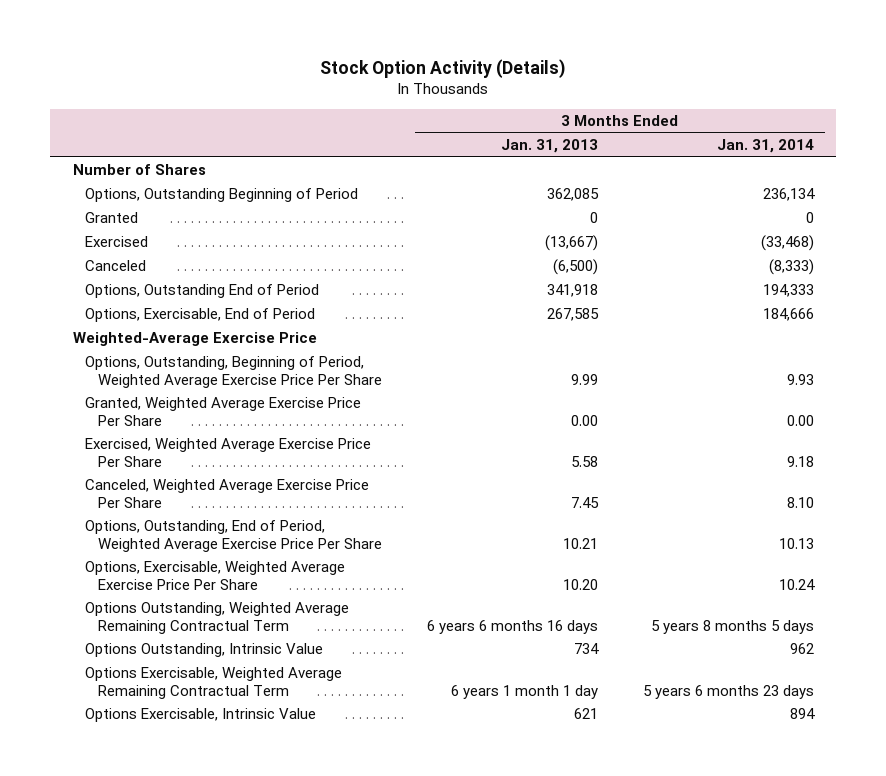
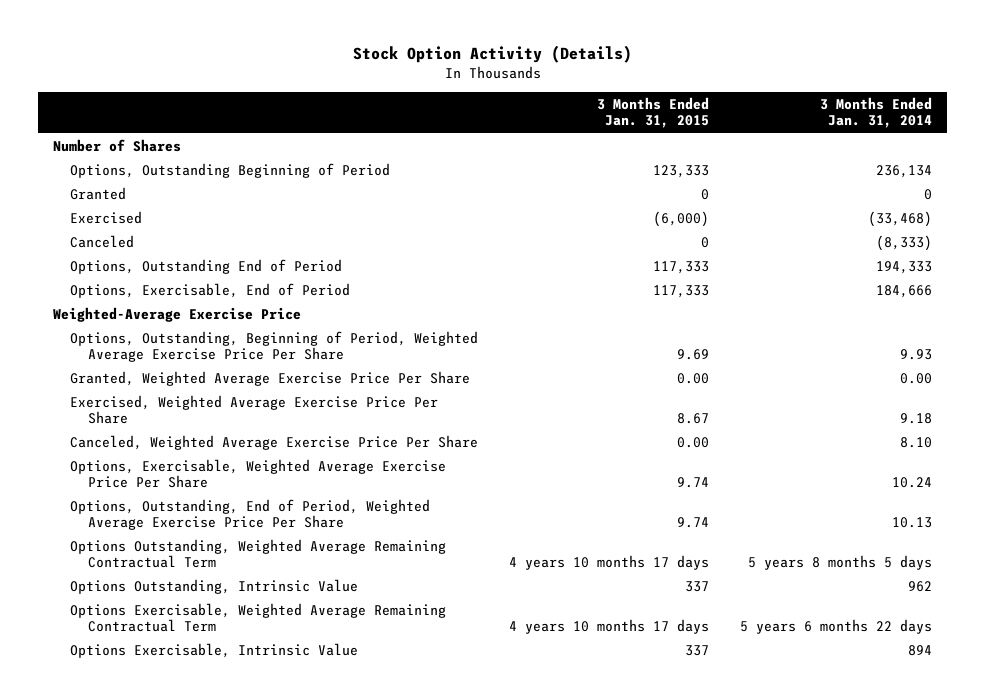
- | 3 Months Ended Jan. 31, 2013 | 3 Months Ended Jan. 31, 2014
+ | 3 Months Ended Jan. 31, 2015 | 3 Months Ended Jan. 31, 2014
moved down: Options, Outstanding, End of Period, Weighted Average Exercise Price Per Share | 9.74 | 10.13
- Options Exercisable, Weighted Average Remaining Contractual Term | 6 years 1 month 1 day | 5 years 6 months 23 days
+ Options Exercisable, Weighted Average Remaining Contractual Term | 4 years 10 months 17 days | 5 years 6 months 22 days

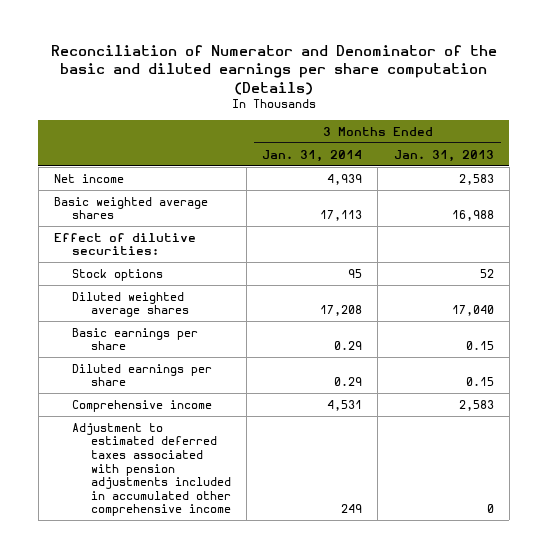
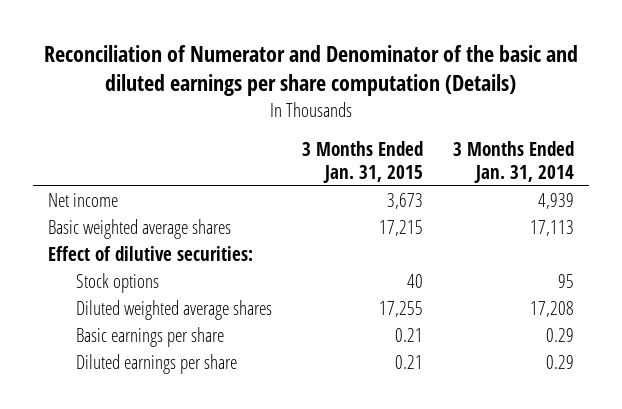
- | 3 Months Ended Jan. 31, 2014 | 3 Months Ended Jan. 31, 2013
+ | 3 Months Ended Jan. 31, 2015 | 3 Months Ended Jan. 31, 2014
- Comprehensive income | 4,531 | 2,583
- Adjustment to estimated deferred taxes associated with pension adjustments included in accumulated other comprehensive income | 249 | 0

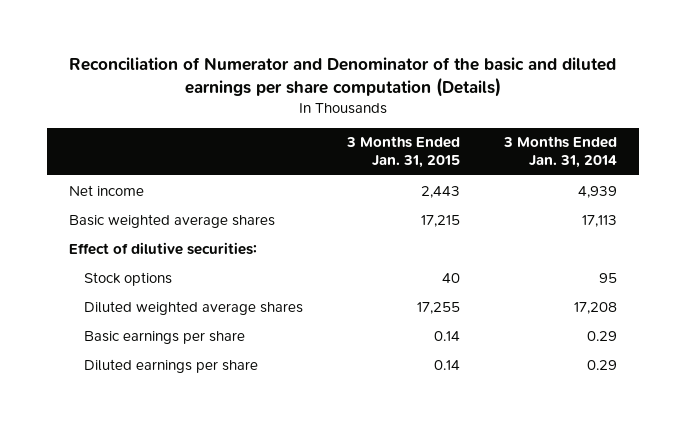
- Net income | 3,673 | 4,939
+ Net income | 2,443 | 4,939
- Basic earnings per share | 0.21 | 0.29
- Diluted earnings per share | 0.21 | 0.29
+ Basic earnings per share | 0.14 | 0.29
+ Diluted earnings per share | 0.14 | 0.29

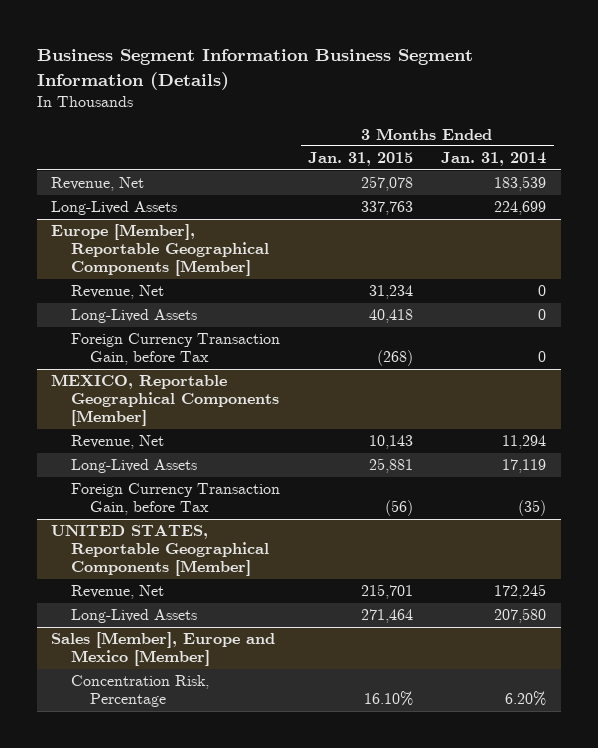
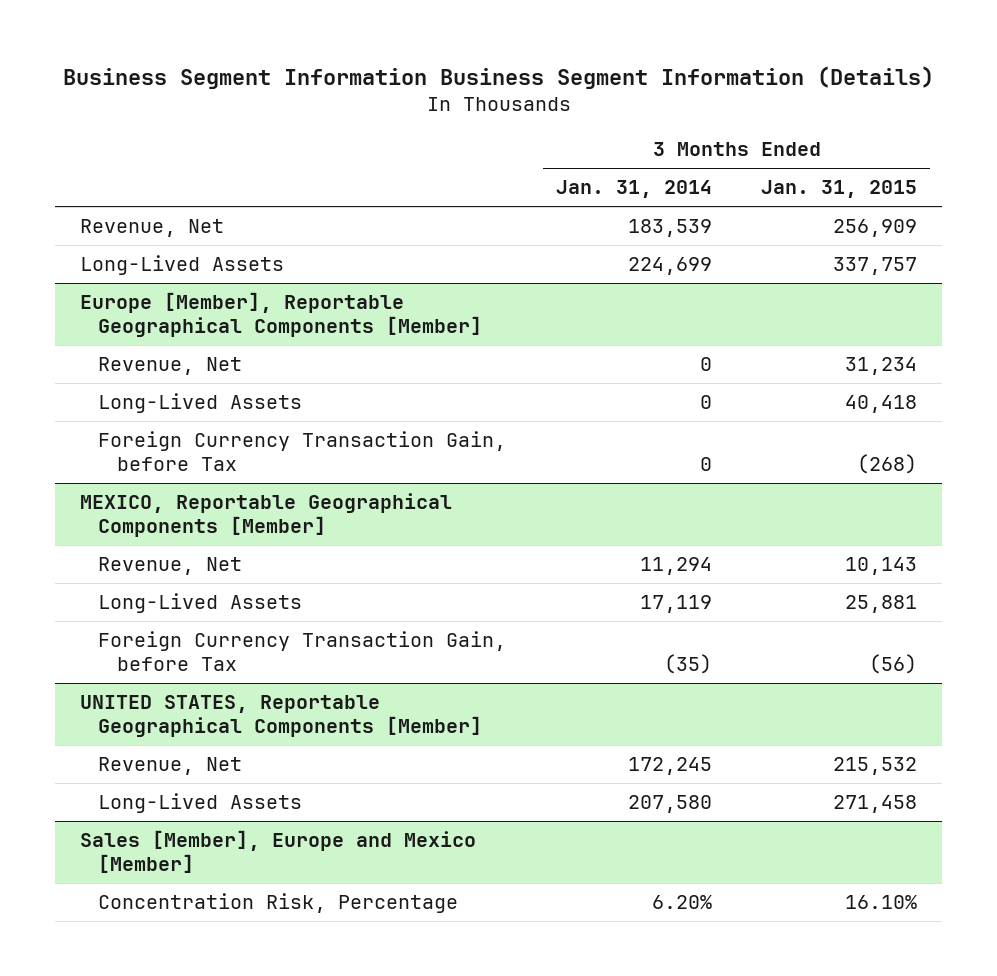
- | 3 Months Ended Jan. 31, 2015 | 3 Months Ended Jan. 31, 2014
+ | 3 Months Ended Jan. 31, 2014 | 3 Months Ended Jan. 31, 2015
- Revenue, Net | 257,078 | 183,539
- Long-Lived Assets | 337,763 | 224,699
+ Revenue, Net | 183,539 | 256,909
+ Long-Lived Assets | 224,699 | 337,757
@ UNITED STATES, Reportable Geographical Components [Member]
- Revenue, Net | 215,701 | 172,245
- Long-Lived Assets | 271,464 | 207,580
+ Revenue, Net | 172,245 | 215,532
+ Long-Lived Assets | 207,580 | 271,458

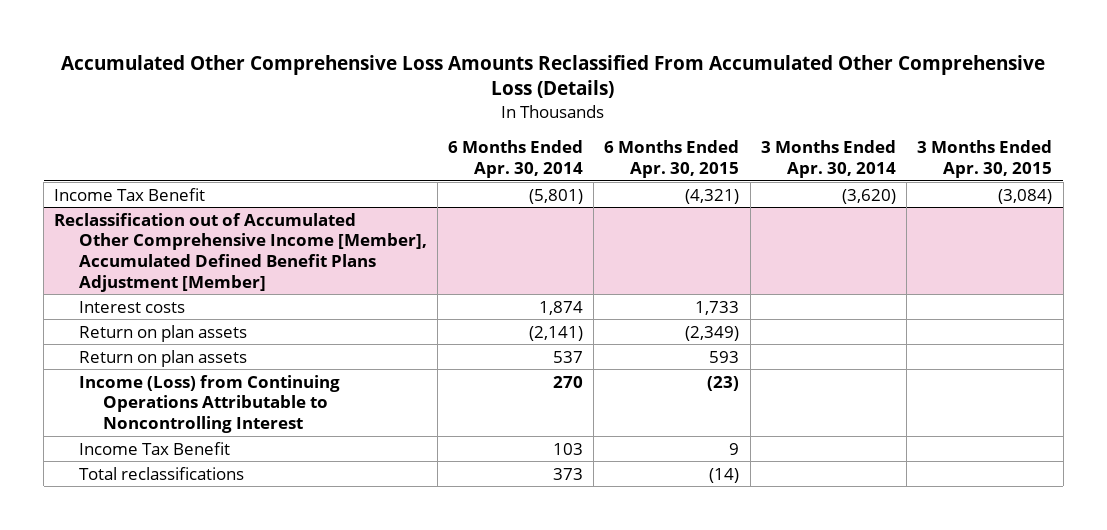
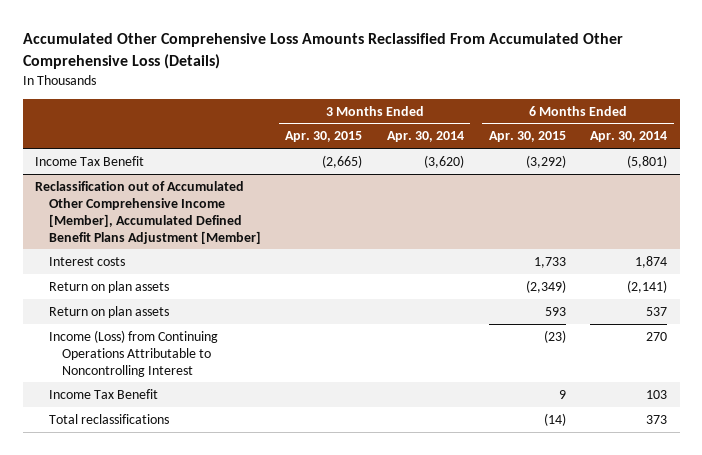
- | 6 Months Ended Apr. 30, 2014 | 6 Months Ended Apr. 30, 2015 | 3 Months Ended Apr. 30, 2014 | 3 Months Ended Apr. 30, 2015
+ | 3 Months Ended Apr. 30, 2015 | 3 Months Ended Apr. 30, 2014 | 6 Months Ended Apr. 30, 2015 | 6 Months Ended Apr. 30, 2014
- Income Tax Benefit | (5,801) | (4,321) | (3,620) | (3,084)
+ Income Tax Benefit | (2,665) | (3,620) | (3,292) | (5,801)

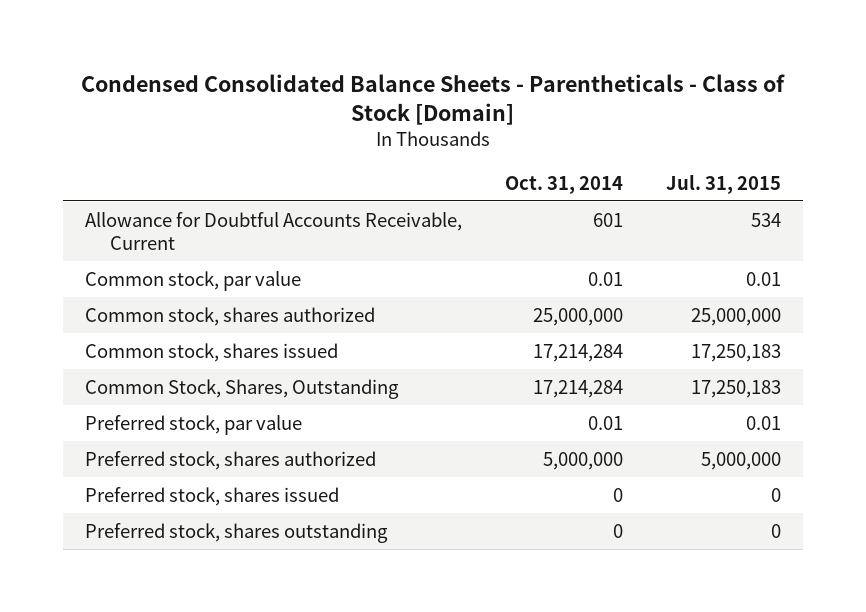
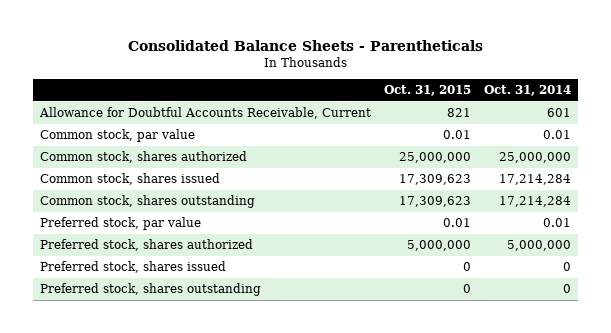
- Condensed Consolidated Balance Sheets - Parentheticals - Class of Stock [Domain]
+ Consolidated Balance Sheets - Parentheticals
- | Oct. 31, 2014 | Jul. 31, 2015
+ | Oct. 31, 2015 | Oct. 31, 2014
- Common Stock, Shares, Outstanding | 17,214,284 | 17,250,183
+ Common stock, shares outstanding | 17,309,623 | 17,214,284

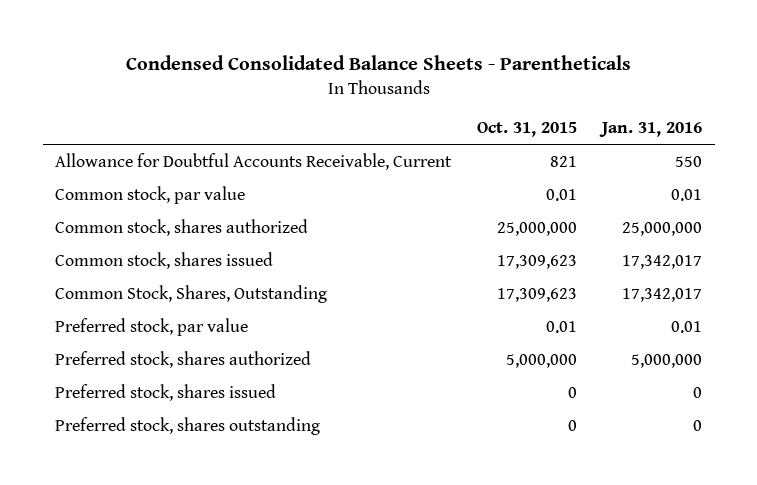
- Consolidated Balance Sheets - Parentheticals
+ Condensed Consolidated Balance Sheets - Parentheticals
- | Oct. 31, 2015 | Oct. 31, 2014
+ | Oct. 31, 2015 | Jan. 31, 2016
- Common stock, shares outstanding | 17,309,623 | 17,214,284
+ Common Stock, Shares, Outstanding | 17,309,623 | 17,342,017

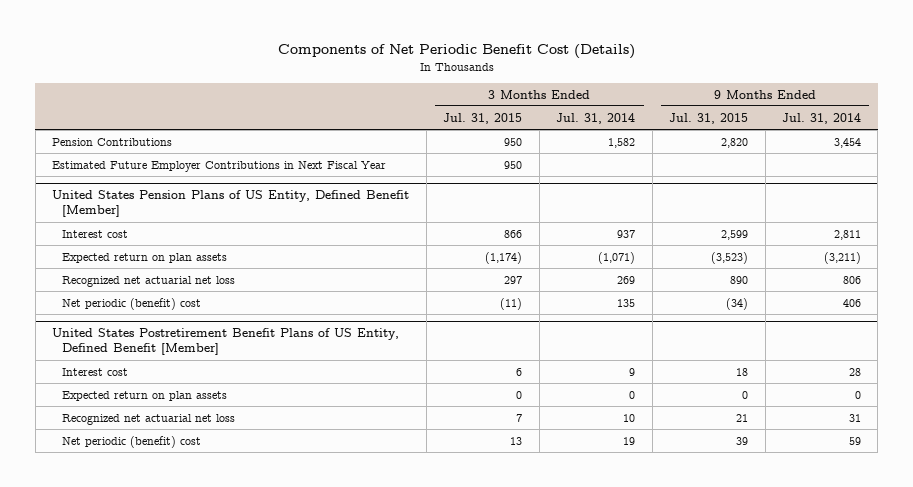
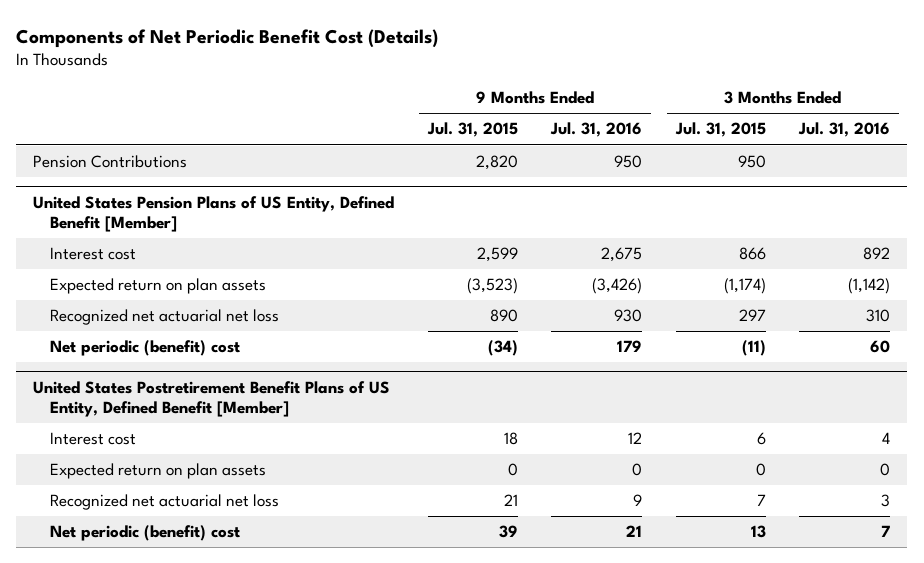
- | 3 Months Ended Jul. 31, 2015 | 3 Months Ended Jul. 31, 2014 | 9 Months Ended Jul. 31, 2015 | 9 Months Ended Jul. 31, 2014
+ | 9 Months Ended Jul. 31, 2015 | 9 Months Ended Jul. 31, 2016 | 3 Months Ended Jul. 31, 2015 | 3 Months Ended Jul. 31, 2016
- Estimated Future Employer Contributions in Next Fiscal Year | 950 | | |

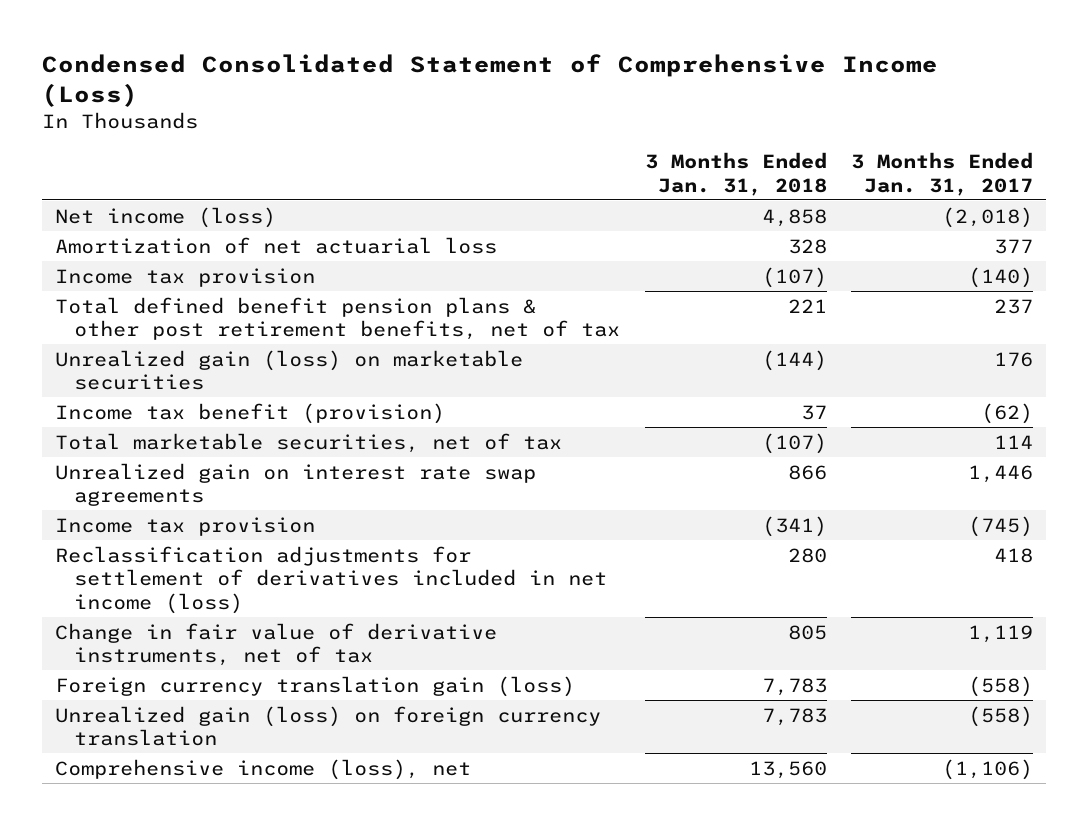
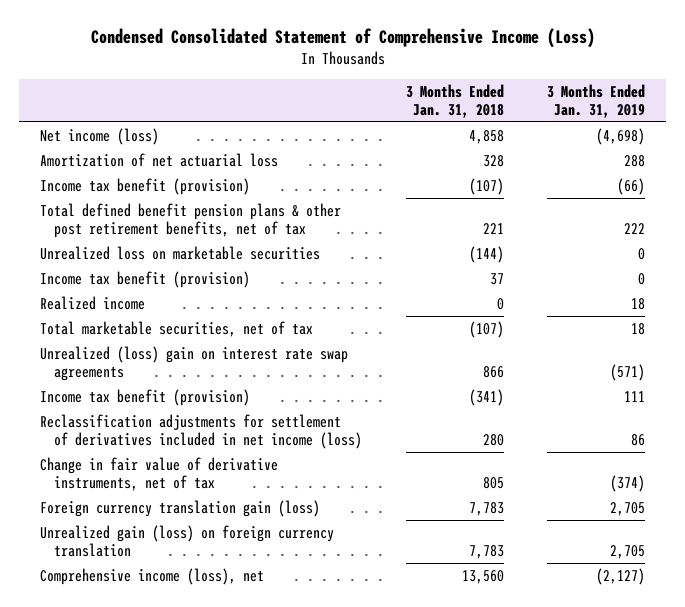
- | 3 Months Ended Jan. 31, 2018 | 3 Months Ended Jan. 31, 2017
+ | 3 Months Ended Jan. 31, 2018 | 3 Months Ended Jan. 31, 2019
- Income tax provision | (107) | (140)
+ Income tax benefit (provision) | (107) | (66)
- Unrealized gain (loss) on marketable securities | (144) | 176
+ Unrealized loss on marketable securities | (144) | 0
+ Realized income | 0 | 18
- Unrealized gain on interest rate swap agreements | 866 | 1,446
- Income tax provision | (341) | (745)
+ Unrealized (loss) gain on interest rate swap agreements | 866 | (571)
+ Income tax benefit (provision) | (341) | 111

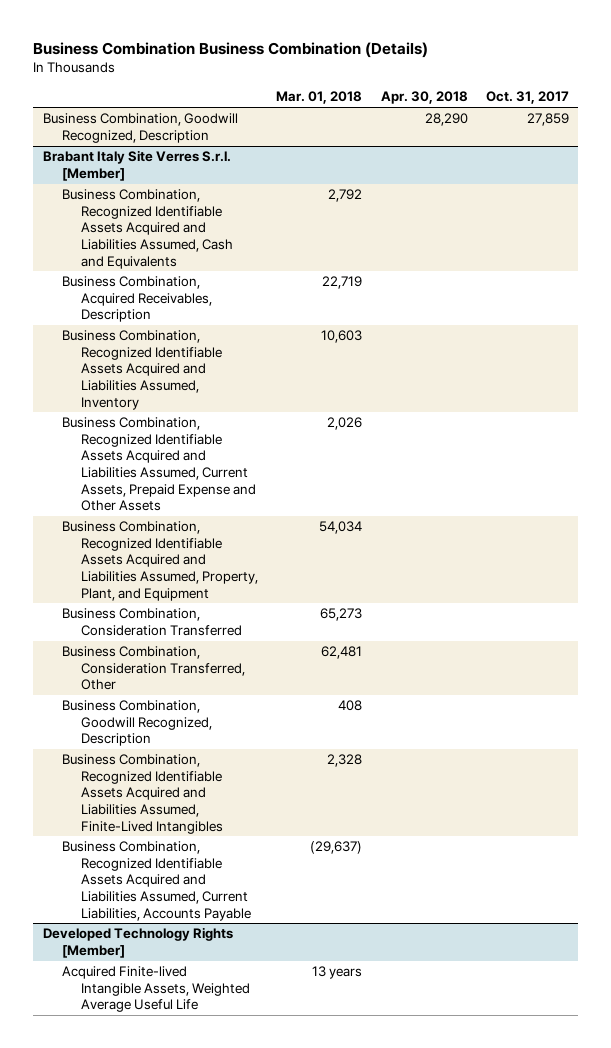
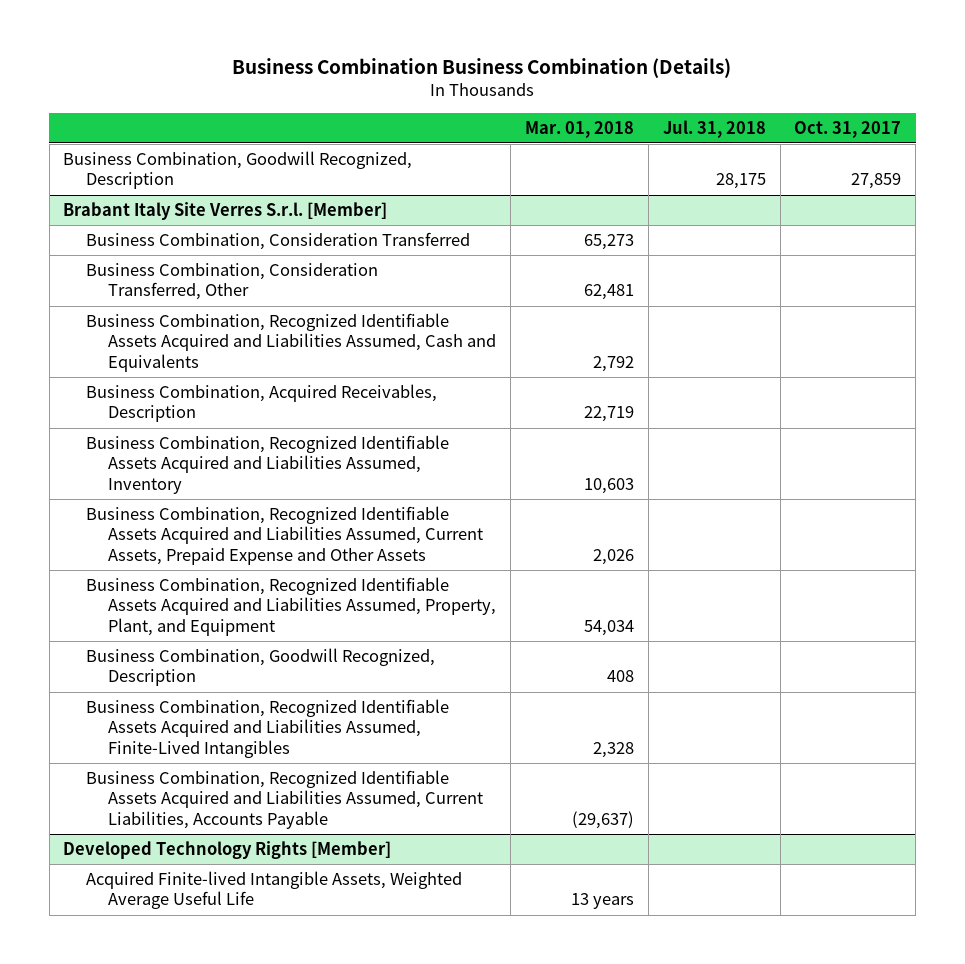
- | Mar. 01, 2018 | Apr. 30, 2018 | Oct. 31, 2017
+ | Mar. 01, 2018 | Jul. 31, 2018 | Oct. 31, 2017
@ Brabant Italy Site Verres S.r.l. [Member]
moved up: Business Combination, Consideration Transferred | 65,273 | |
moved up: Business Combination, Consideration Transferred, Other | 62,481 | |

